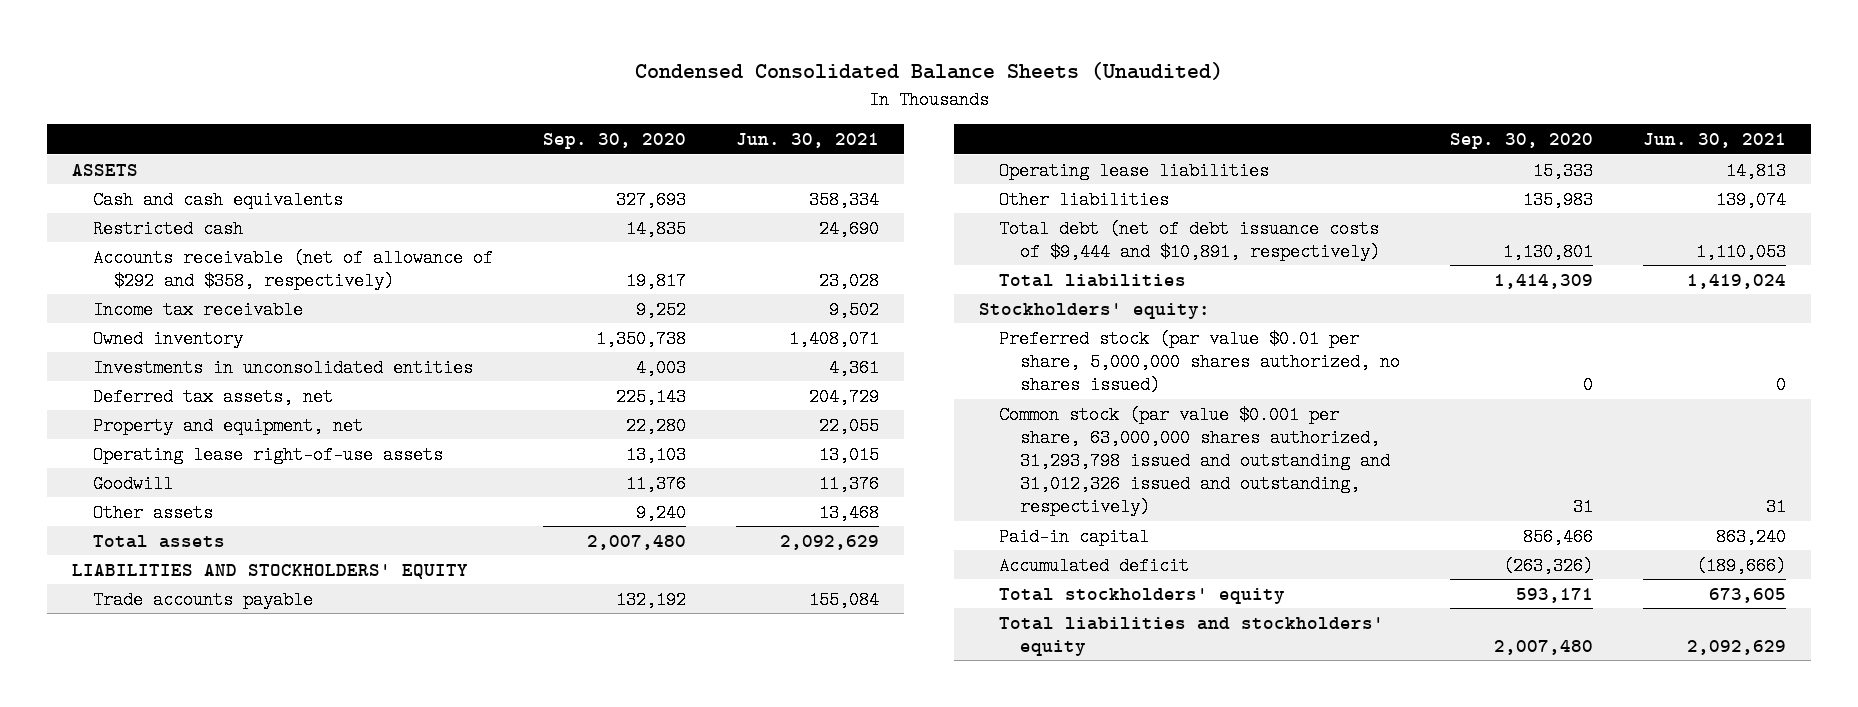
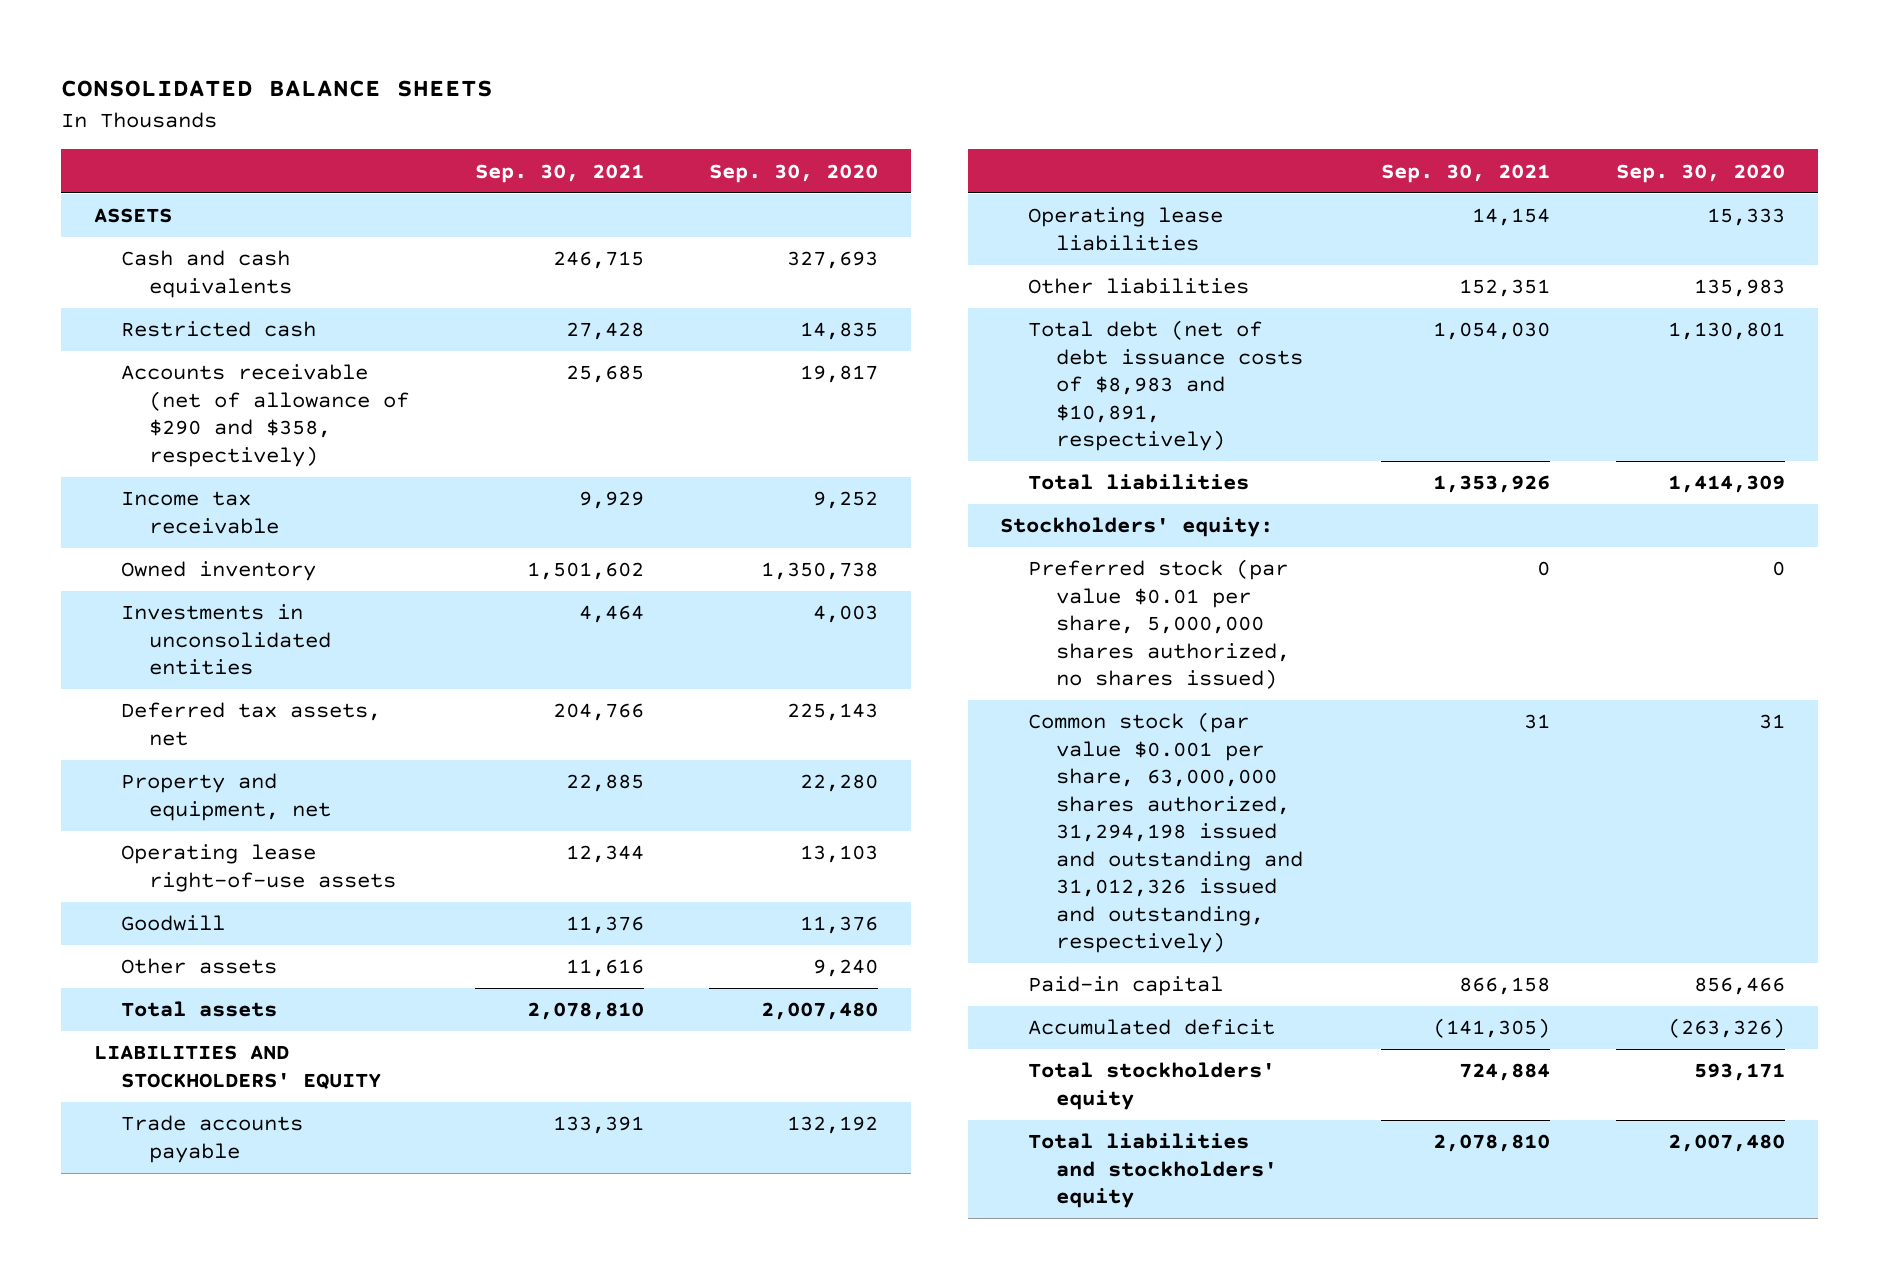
- Condensed Consolidated Balance Sheets (Unaudited)
+ CONSOLIDATED BALANCE SHEETS
- | Sep. 30, 2020 | Jun. 30, 2021
+ | Sep. 30, 2021 | Sep. 30, 2020
- Accounts receivable (net of allowance of $292 and $358, respectively) | 19,817 | 23,028
+ Accounts receivable (net of allowance of $290 and $358, respectively) | 25,685 | 19,817
- Total debt (net of debt issuance costs of $9,444 and $10,891, respectively) | 1,130,801 | 1,110,053
+ Total debt (net of debt issuance costs of $8,983 and $10,891, respectively) | 1,054,030 | 1,130,801
- Common stock (par value $0.001 per share, 63,000,000 shares authorized, 31,293,798 issued and outstanding and 31,012,326 issued and outstanding, respectively) | 31 | 31
+ Common stock (par value $0.001 per share, 63,000,000 shares authorized, 31,294,198 issued and outstanding and 31,012,326 issued and outstanding, respectively) | 31 | 31

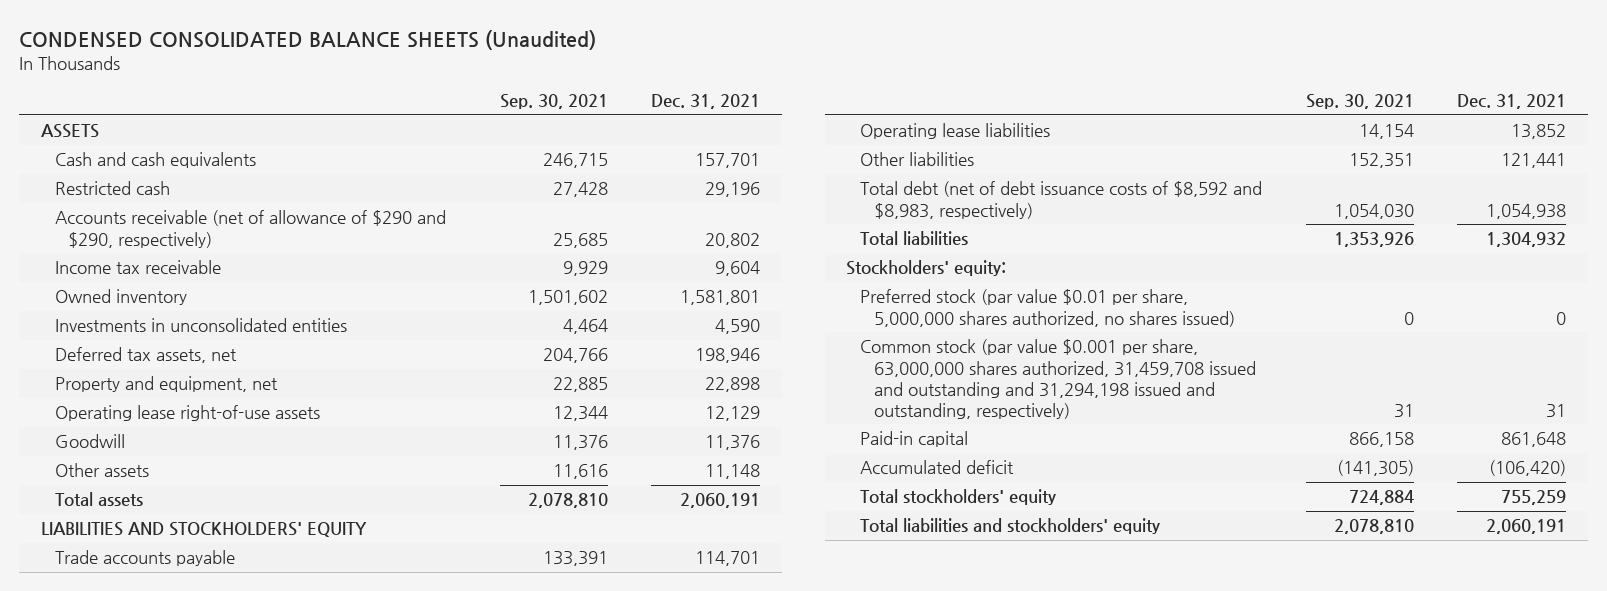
- CONSOLIDATED BALANCE SHEETS
+ CONDENSED CONSOLIDATED BALANCE SHEETS (Unaudited)
- | Sep. 30, 2021 | Sep. 30, 2020
+ | Sep. 30, 2021 | Dec. 31, 2021
- Accounts receivable (net of allowance of $290 and $358, respectively) | 25,685 | 19,817
+ Accounts receivable (net of allowance of $290 and $290, respectively) | 25,685 | 20,802
- Total debt (net of debt issuance costs of $8,983 and $10,891, respectively) | 1,054,030 | 1,130,801
+ Total debt (net of debt issuance costs of $8,592 and $8,983, respectively) | 1,054,030 | 1,054,938
- Common stock (par value $0.001 per share, 63,000,000 shares authorized, 31,294,198 issued and outstanding and 31,012,326 issued and outstanding, respectively) | 31 | 31
+ Common stock (par value $0.001 per share, 63,000,000 shares authorized, 31,459,708 issued and outstanding and 31,294,198 issued and outstanding, respectively) | 31 | 31

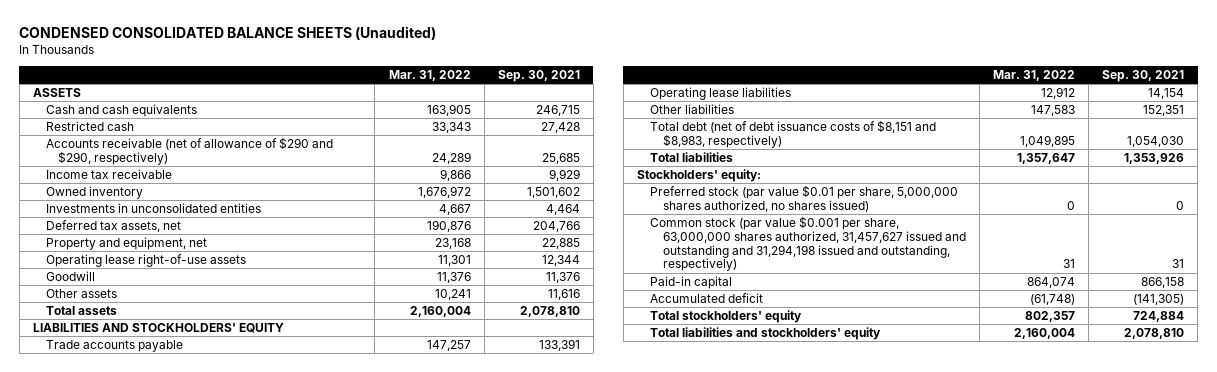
- | Sep. 30, 2021 | Dec. 31, 2021
+ | Mar. 31, 2022 | Sep. 30, 2021
- Total debt (net of debt issuance costs of $8,592 and $8,983, respectively) | 1,054,030 | 1,054,938
+ Total debt (net of debt issuance costs of $8,151 and $8,983, respectively) | 1,049,895 | 1,054,030
- Common stock (par value $0.001 per share, 63,000,000 shares authorized, 31,459,708 issued and outstanding and 31,294,198 issued and outstanding, respectively) | 31 | 31
+ Common stock (par value $0.001 per share, 63,000,000 shares authorized, 31,457,627 issued and outstanding and 31,294,198 issued and outstanding, respectively) | 31 | 31

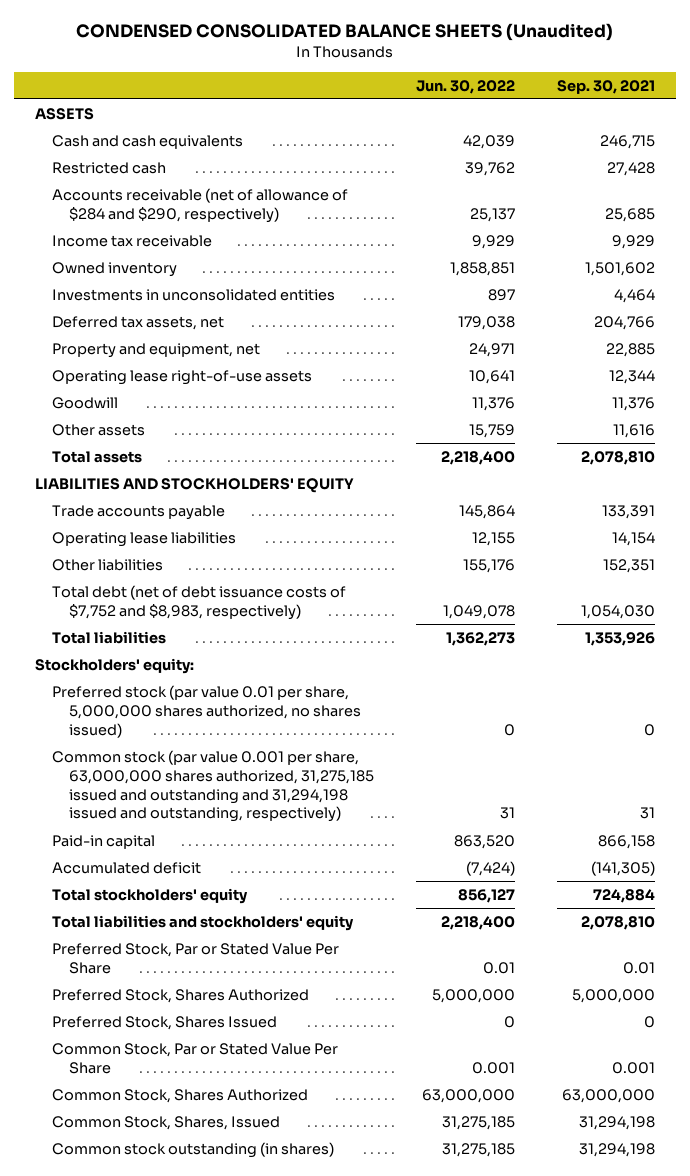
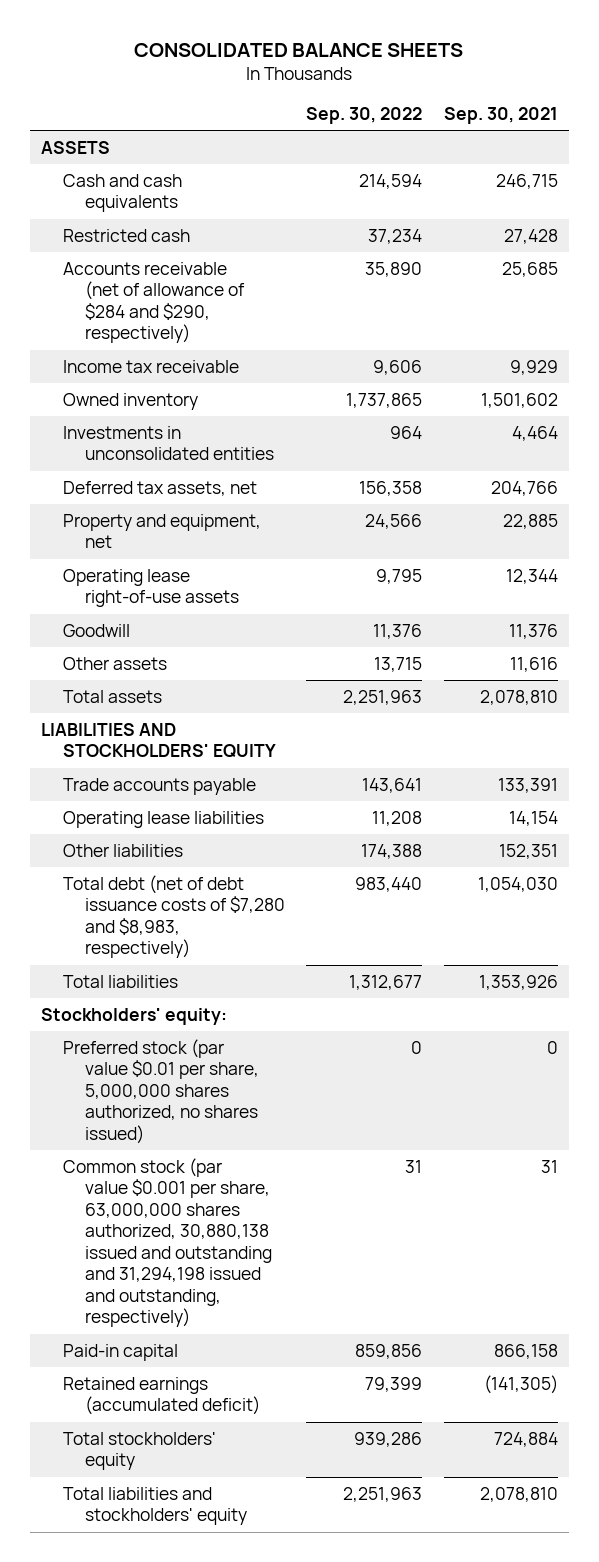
- CONDENSED CONSOLIDATED BALANCE SHEETS (Unaudited)
+ CONSOLIDATED BALANCE SHEETS
- | Jun. 30, 2022 | Sep. 30, 2021
+ | Sep. 30, 2022 | Sep. 30, 2021
- Total debt (net of debt issuance costs of $7,752 and $8,983, respectively) | 1,049,078 | 1,054,030
+ Total debt (net of debt issuance costs of $7,280 and $8,983, respectively) | 983,440 | 1,054,030
- Preferred stock (par value 0.01 per share, 5,000,000 shares authorized, no shares issued) | 0 | 0
- Common stock (par value 0.001 per share, 63,000,000 shares authorized, 31,275,185 issued and outstanding and 31,294,198 issued and outstanding, respectively) | 31 | 31
+ Preferred stock (par value $0.01 per share, 5,000,000 shares authorized, no shares issued) | 0 | 0
+ Common stock (par value $0.001 per share, 63,000,000 shares authorized, 30,880,138 issued and outstanding and 31,294,198 issued and outstanding, respectively) | 31 | 31
- Accumulated deficit | (7,424) | (141,305)
+ Retained earnings (accumulated deficit) | 79,399 | (141,305)
- Preferred Stock, Par or Stated Value Per Share | 0.01 | 0.01
- Preferred Stock, Shares Authorized | 5,000,000 | 5,000,000
- Preferred Stock, Shares Issued | 0 | 0
- Common Stock, Par or Stated Value Per Share | 0.001 | 0.001
- Common Stock, Shares Authorized | 63,000,000 | 63,000,000
- Common Stock, Shares, Issued | 31,275,185 | 31,294,198
- Common stock outstanding (in shares) | 31,275,185 | 31,294,198

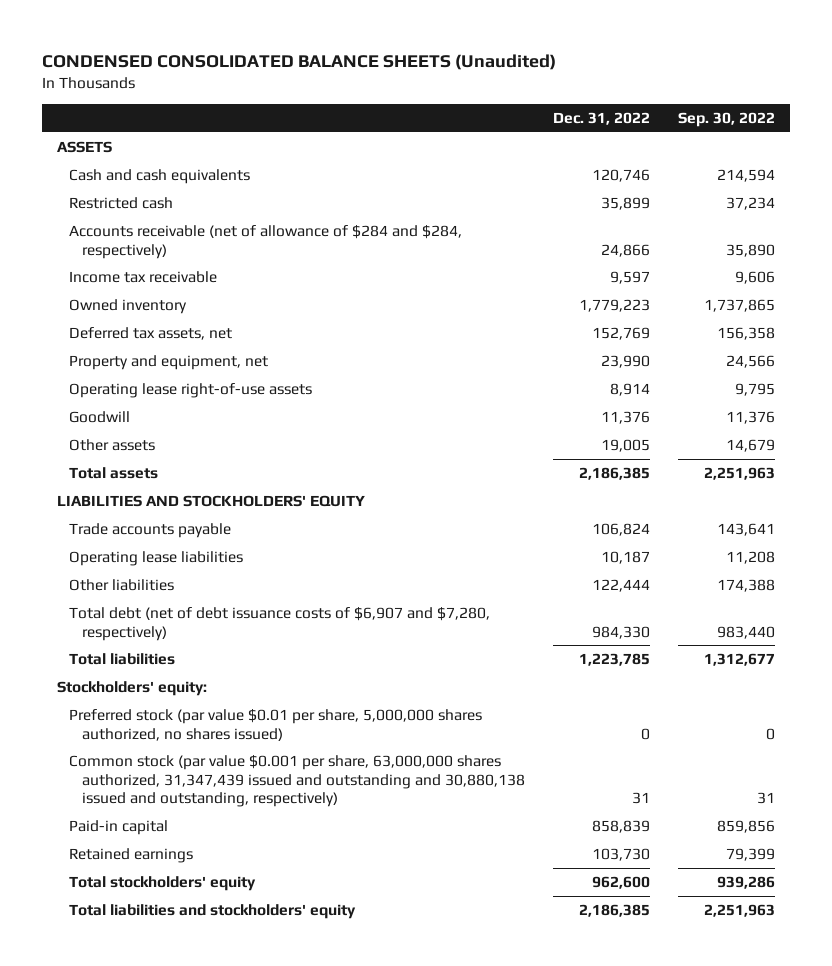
- CONSOLIDATED BALANCE SHEETS
+ CONDENSED CONSOLIDATED BALANCE SHEETS (Unaudited)
- | Sep. 30, 2022 | Sep. 30, 2021
+ | Dec. 31, 2022 | Sep. 30, 2022
- Accounts receivable (net of allowance of $284 and $290, respectively) | 35,890 | 25,685
+ Accounts receivable (net of allowance of $284 and $284, respectively) | 24,866 | 35,890
- Investments in unconsolidated entities | 964 | 4,464
- Other assets | 13,715 | 11,616
+ Other assets | 19,005 | 14,679
- Total debt (net of debt issuance costs of $7,280 and $8,983, respectively) | 983,440 | 1,054,030
+ Total debt (net of debt issuance costs of $6,907 and $7,280, respectively) | 984,330 | 983,440
- Common stock (par value $0.001 per share, 63,000,000 shares authorized, 30,880,138 issued and outstanding and 31,294,198 issued and outstanding, respectively) | 31 | 31
+ Common stock (par value $0.001 per share, 63,000,000 shares authorized, 31,347,439 issued and outstanding and 30,880,138 issued and outstanding, respectively) | 31 | 31
- Retained earnings (accumulated deficit) | 79,399 | (141,305)
+ Retained earnings | 103,730 | 79,399

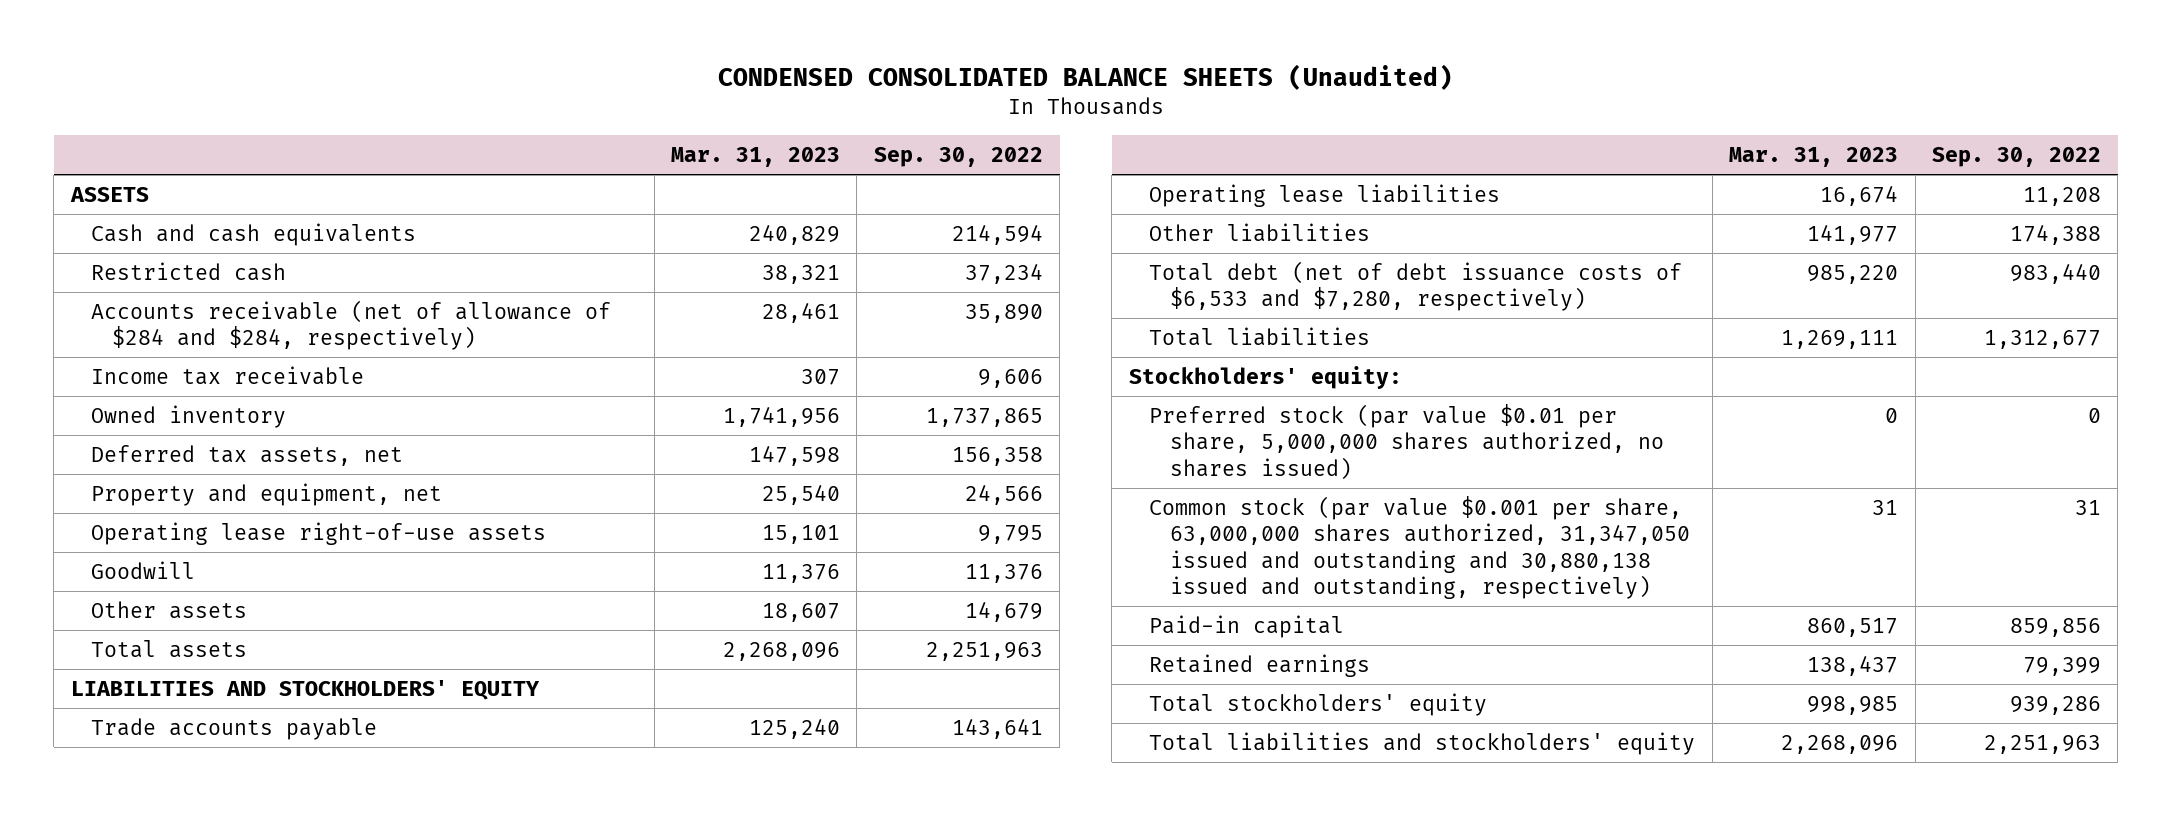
- | Dec. 31, 2022 | Sep. 30, 2022
+ | Mar. 31, 2023 | Sep. 30, 2022
- Total debt (net of debt issuance costs of $6,907 and $7,280, respectively) | 984,330 | 983,440
+ Total debt (net of debt issuance costs of $6,533 and $7,280, respectively) | 985,220 | 983,440
- Common stock (par value $0.001 per share, 63,000,000 shares authorized, 31,347,439 issued and outstanding and 30,880,138 issued and outstanding, respectively) | 31 | 31
+ Common stock (par value $0.001 per share, 63,000,000 shares authorized, 31,347,050 issued and outstanding and 30,880,138 issued and outstanding, respectively) | 31 | 31

